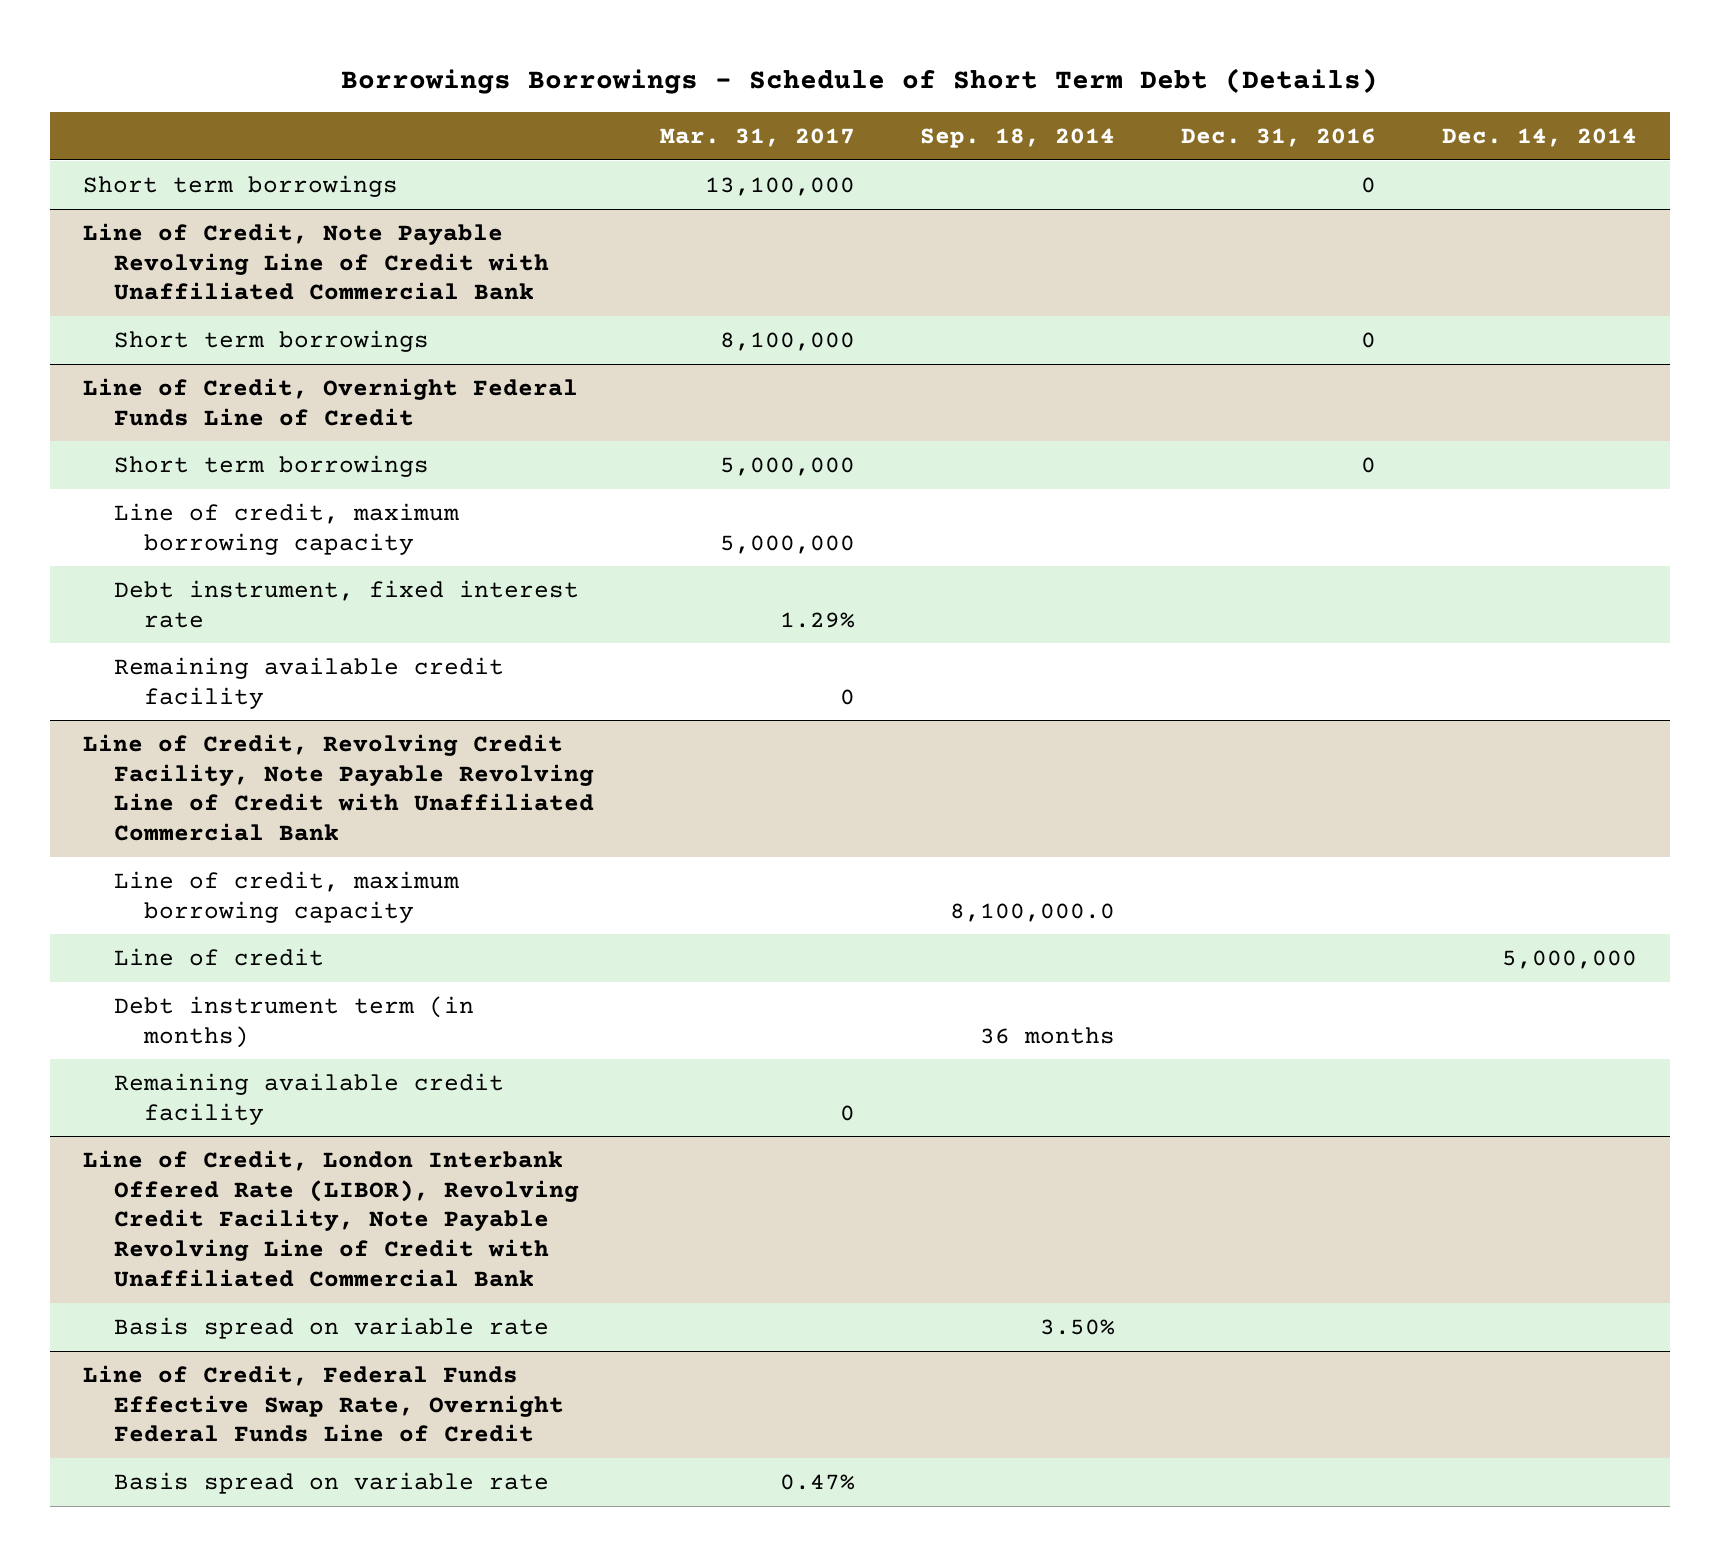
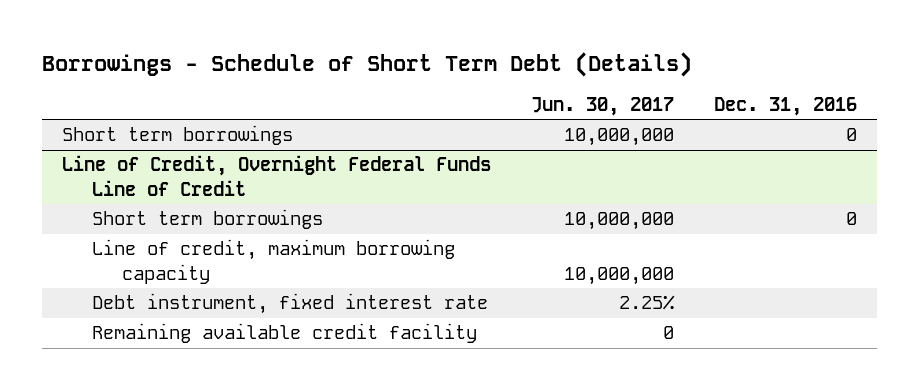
- Borrowings Borrowings - Schedule of Short Term Debt (Details)
+ Borrowings - Schedule of Short Term Debt (Details)
- | Mar. 31, 2017 | Sep. 18, 2014 | Dec. 31, 2016 | Dec. 14, 2014
+ | Jun. 30, 2017 | Dec. 31, 2016
- Line of Credit, Note Payable Revolving Line of Credit with Unaffiliated Commercial Bank
- Short term borrowings | 8,100,000 | | 0 |
- Line of Credit, Revolving Credit Facility, Note Payable Revolving Line of Credit with Unaffiliated Commercial Bank
- Line of credit, maximum borrowing capacity | | 8,100,000.0 | |
- Line of credit | | | | 5,000,000
- Debt instrument term (in months) | | 36 months | |
- Remaining available credit facility | 0 | | |
- Line of Credit, London Interbank Offered Rate (LIBOR), Revolving Credit Facility, Note Payable Revolving Line of Credit with Unaffiliated Commercial Bank
- Basis spread on variable rate | | 3.50% | |
- Line of Credit, Federal Funds Effective Swap Rate, Overnight Federal Funds Line of Credit
- Basis spread on variable rate | 0.47% | | |

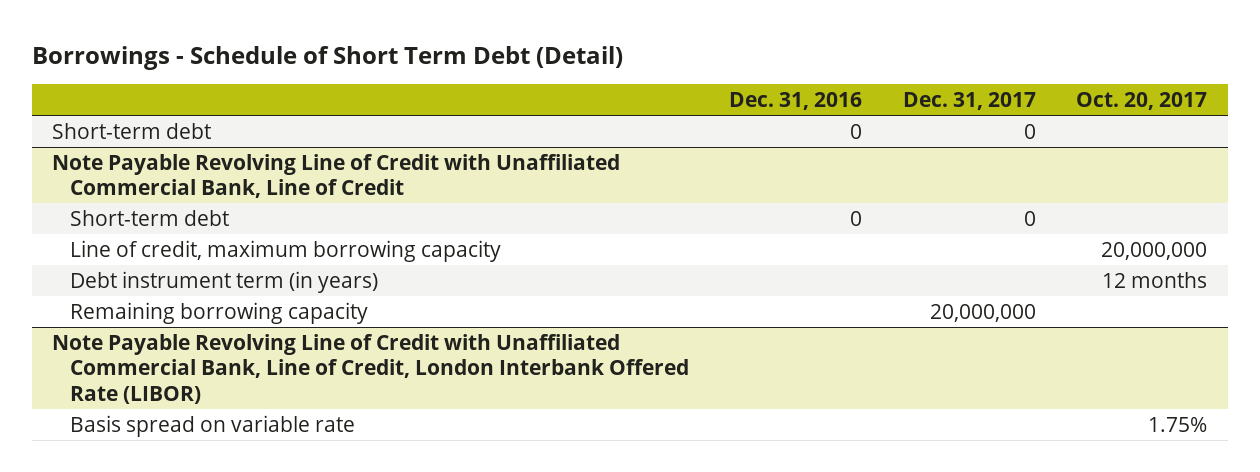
- Borrowings - Schedule of Short Term Debt (Details)
+ Borrowings - Schedule of Short Term Debt (Detail)
- | Jun. 30, 2017 | Dec. 31, 2016
+ | Dec. 31, 2016 | Dec. 31, 2017 | Oct. 20, 2017
- Short term borrowings | 10,000,000 | 0
- Line of Credit, Overnight Federal Funds Line of Credit
- Short term borrowings | 10,000,000 | 0
- Line of credit, maximum borrowing capacity | 10,000,000 |
- Debt instrument, fixed interest rate | 2.25% |
- Remaining available credit facility | 0 |
+ Short-term debt | 0 | 0 |
+ Note Payable Revolving Line of Credit with Unaffiliated Commercial Bank, Line of Credit
+ Short-term debt | 0 | 0 |
+ Line of credit, maximum borrowing capacity | | | 20,000,000
+ Debt instrument term (in years) | | | 12 months
+ Remaining borrowing capacity | | 20,000,000 |
+ Note Payable Revolving Line of Credit with Unaffiliated Commercial Bank, Line of Credit, London Interbank Offered Rate (LIBOR)
+ Basis spread on variable rate | | | 1.75%

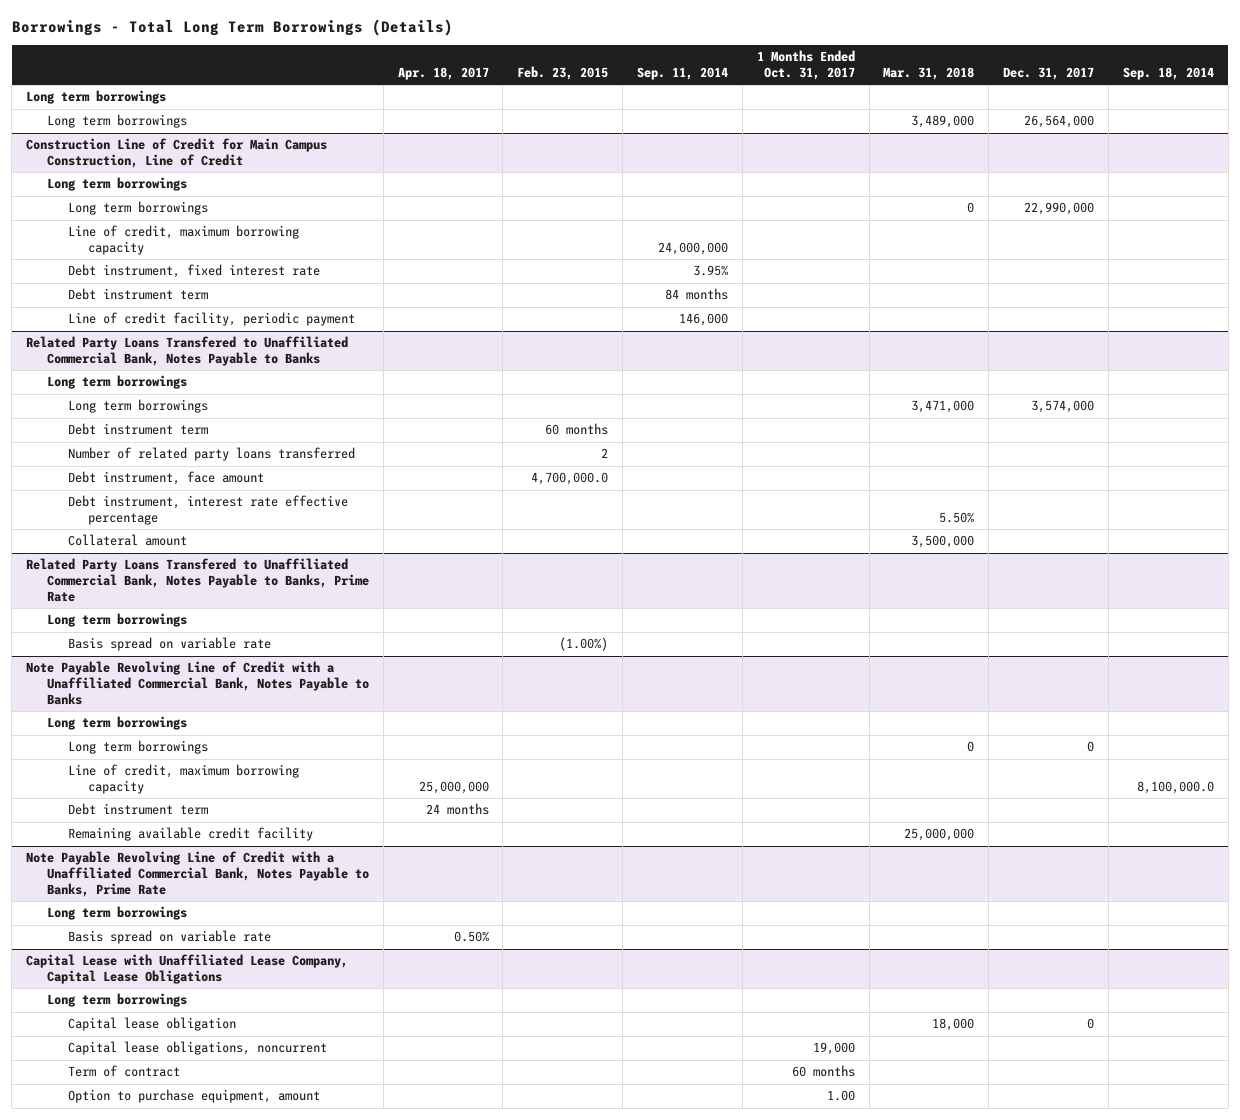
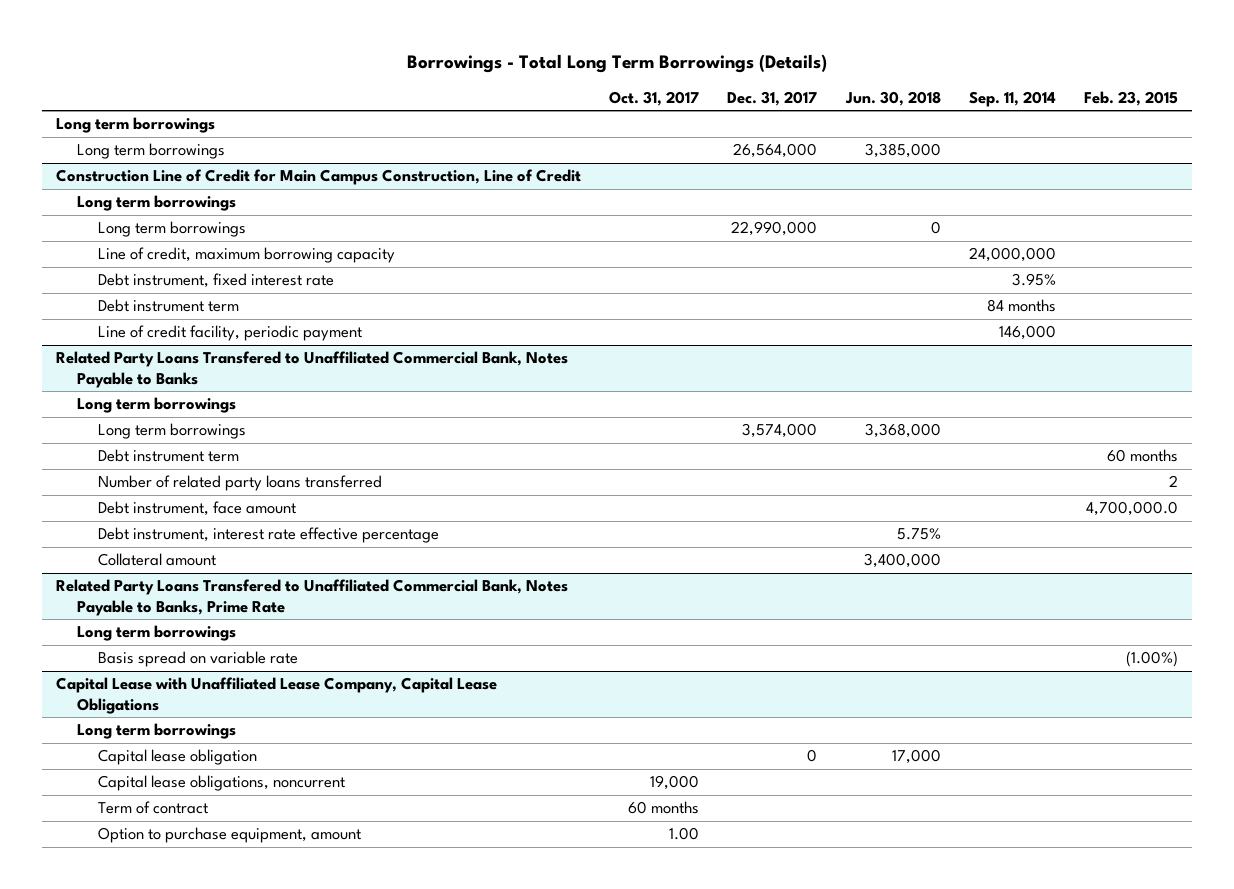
- | Apr. 18, 2017 | Feb. 23, 2015 | Sep. 11, 2014 | 1 Months Ended Oct. 31, 2017 | Mar. 31, 2018 | Dec. 31, 2017 | Sep. 18, 2014
+ | Oct. 31, 2017 | Dec. 31, 2017 | Jun. 30, 2018 | Sep. 11, 2014 | Feb. 23, 2015
- Note Payable Revolving Line of Credit with a Unaffiliated Commercial Bank, Notes Payable to Banks
- Long term borrowings
- Long term borrowings | | | | | 0 | 0 |
- Line of credit, maximum borrowing capacity | 25,000,000 | | | | | | 8,100,000.0
- Debt instrument term | 24 months | | | | | |
- Remaining available credit facility | | | | | 25,000,000 | |
- Note Payable Revolving Line of Credit with a Unaffiliated Commercial Bank, Notes Payable to Banks, Prime Rate
- Long term borrowings
- Basis spread on variable rate | 0.50% | | | | | |

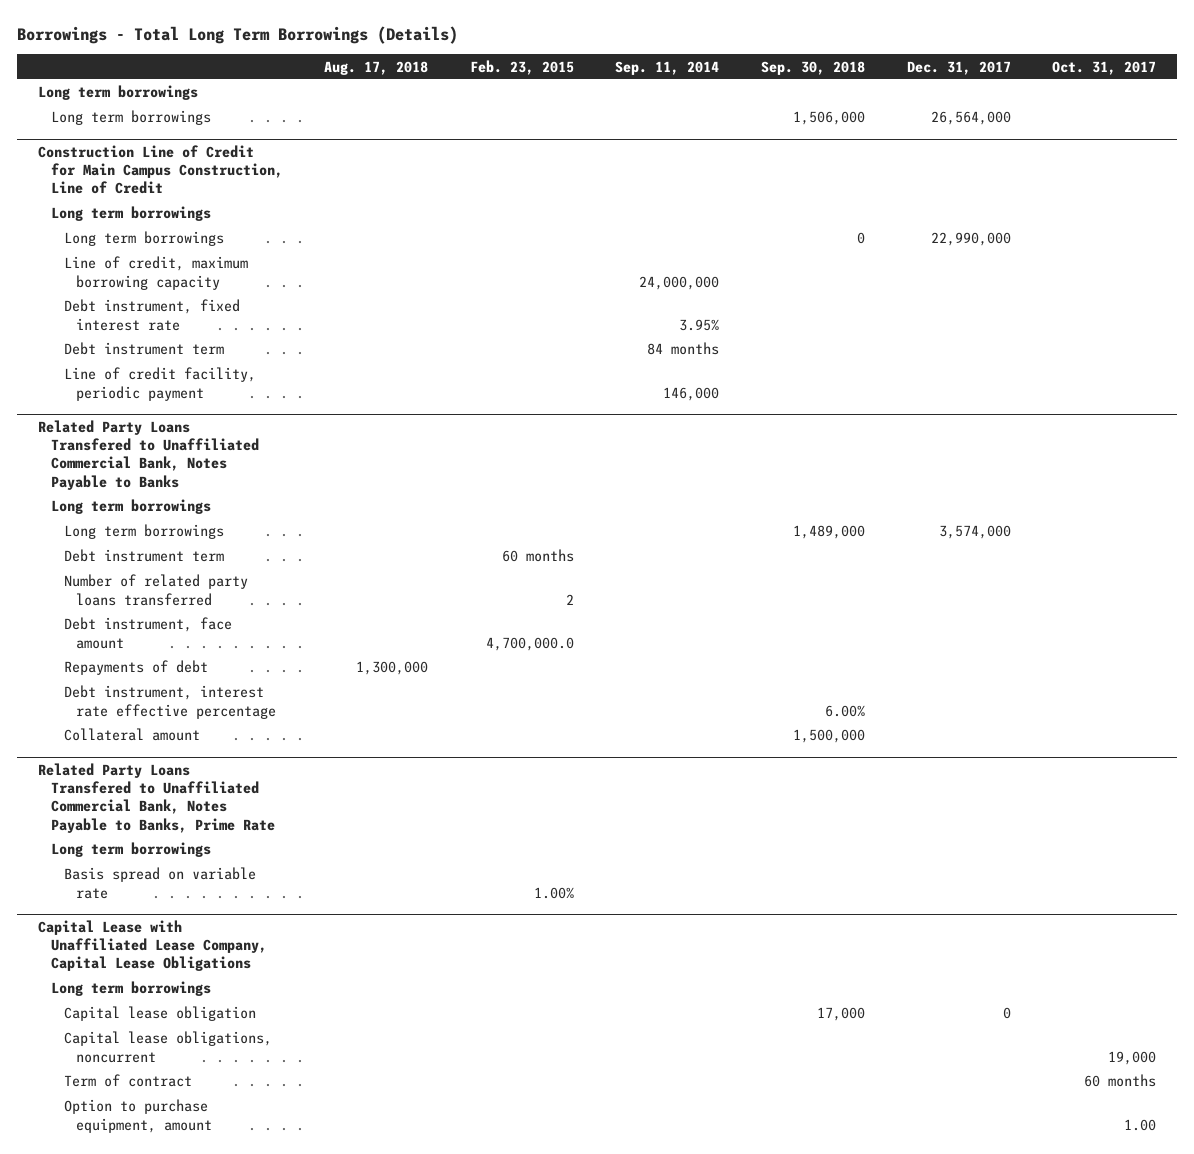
- | Oct. 31, 2017 | Dec. 31, 2017 | Jun. 30, 2018 | Sep. 11, 2014 | Feb. 23, 2015
+ | Aug. 17, 2018 | Feb. 23, 2015 | Sep. 11, 2014 | Sep. 30, 2018 | Dec. 31, 2017 | Oct. 31, 2017
@ Related Party Loans Transfered to Unaffiliated Commercial Bank, Notes Payable to Banks
+ Repayments of debt | 1,300,000 | | | | |
@ Related Party Loans Transfered to Unaffiliated Commercial Bank, Notes Payable to Banks, Prime Rate
- Basis spread on variable rate | | | | | (1.00%)
+ Basis spread on variable rate | | 1.00% | | | |

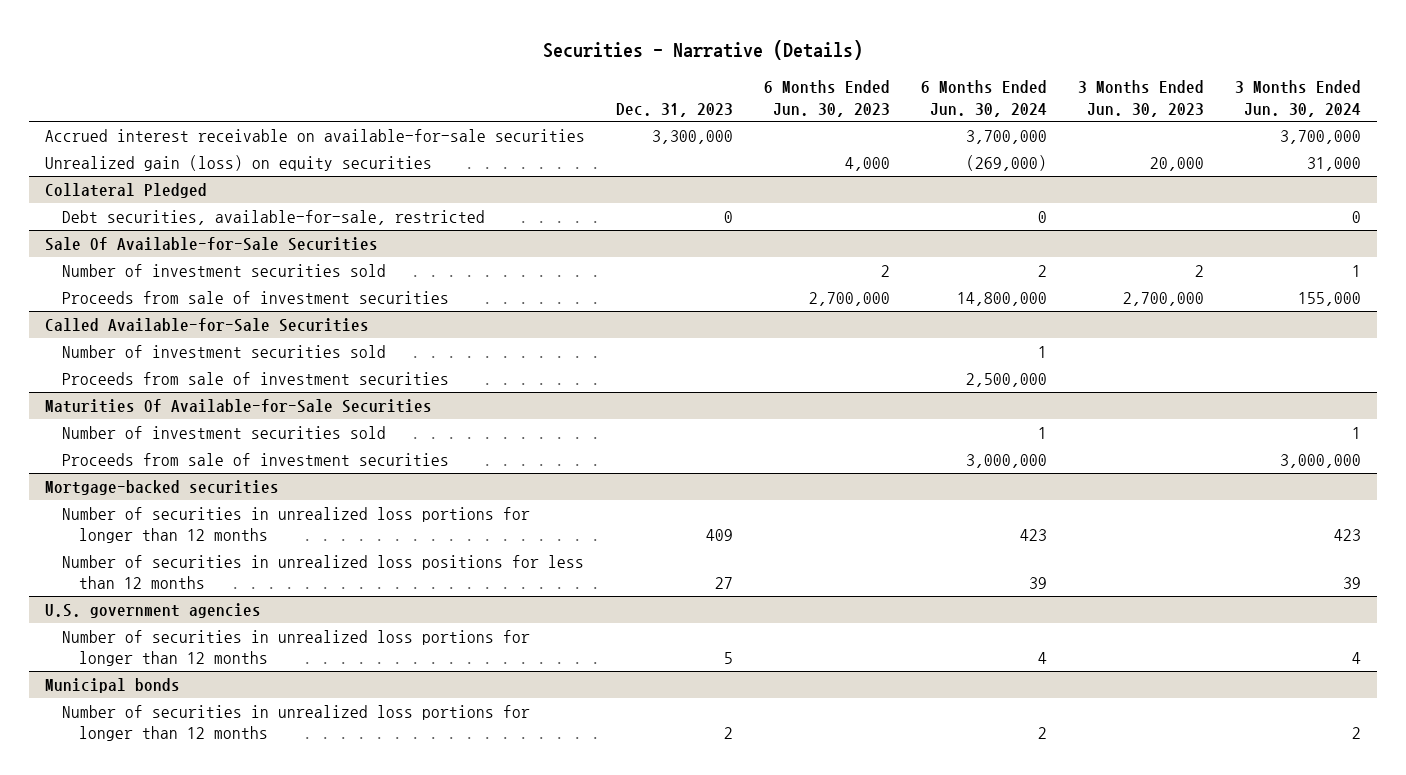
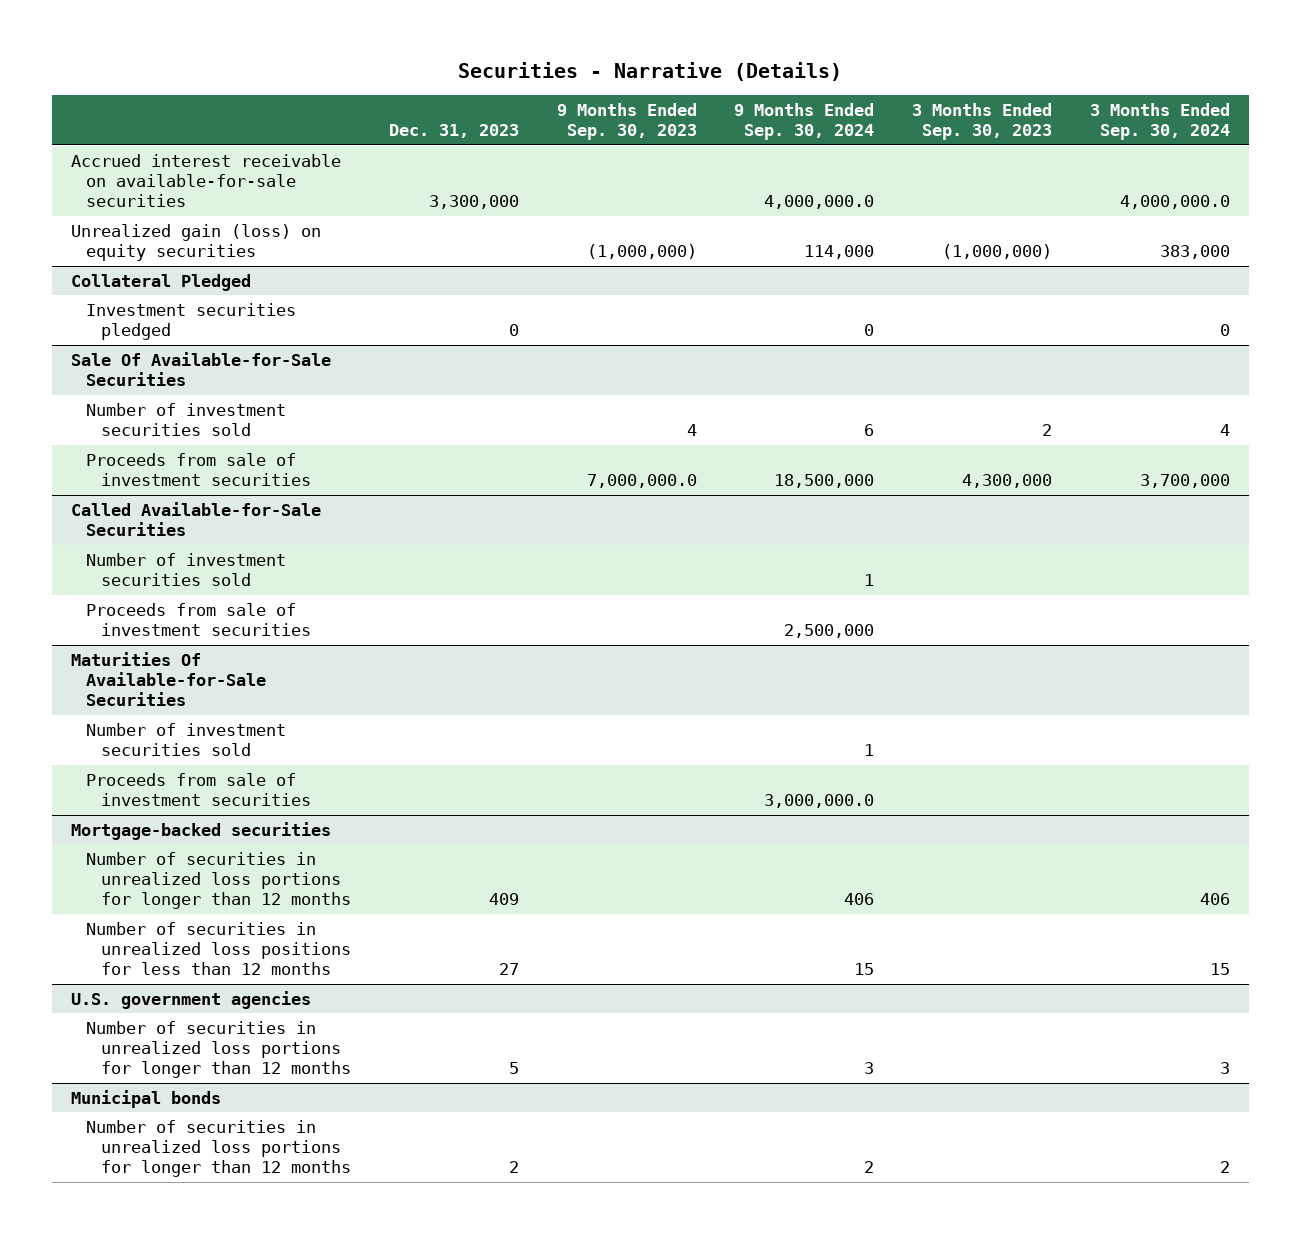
- | Dec. 31, 2023 | 6 Months Ended Jun. 30, 2023 | 6 Months Ended Jun. 30, 2024 | 3 Months Ended Jun. 30, 2023 | 3 Months Ended Jun. 30, 2024
+ | Dec. 31, 2023 | 9 Months Ended Sep. 30, 2023 | 9 Months Ended Sep. 30, 2024 | 3 Months Ended Sep. 30, 2023 | 3 Months Ended Sep. 30, 2024
@ Collateral Pledged
- Debt securities, available-for-sale, restricted | 0 | | 0 | | 0
+ Investment securities pledged | 0 | | 0 | | 0

